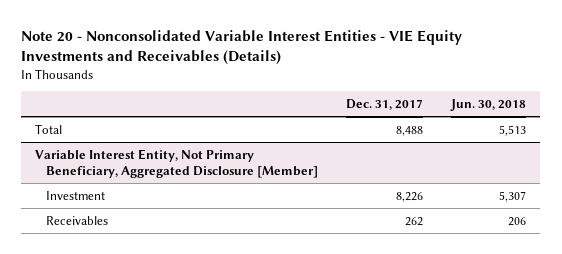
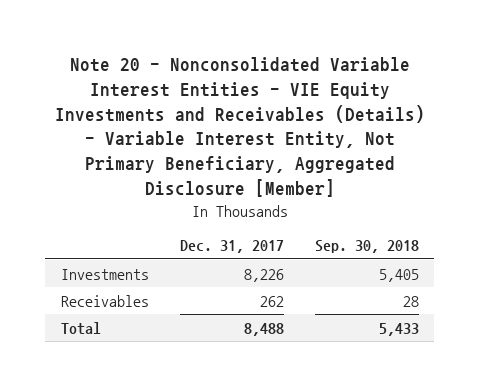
- Note 20 - Nonconsolidated Variable Interest Entities - VIE Equity Investments and Receivables (Details)
+ Note 20 - Nonconsolidated Variable Interest Entities - VIE Equity Investments and Receivables (Details) - Variable Interest Entity, Not Primary Beneficiary, Aggregated Disclosure [Member]
- | Dec. 31, 2017 | Jun. 30, 2018
+ | Dec. 31, 2017 | Sep. 30, 2018
- Variable Interest Entity, Not Primary Beneficiary, Aggregated Disclosure [Member]
- Investment | 8,226 | 5,307
+ Investments | 8,226 | 5,405
moved down: Total | 8,488 | 5,433

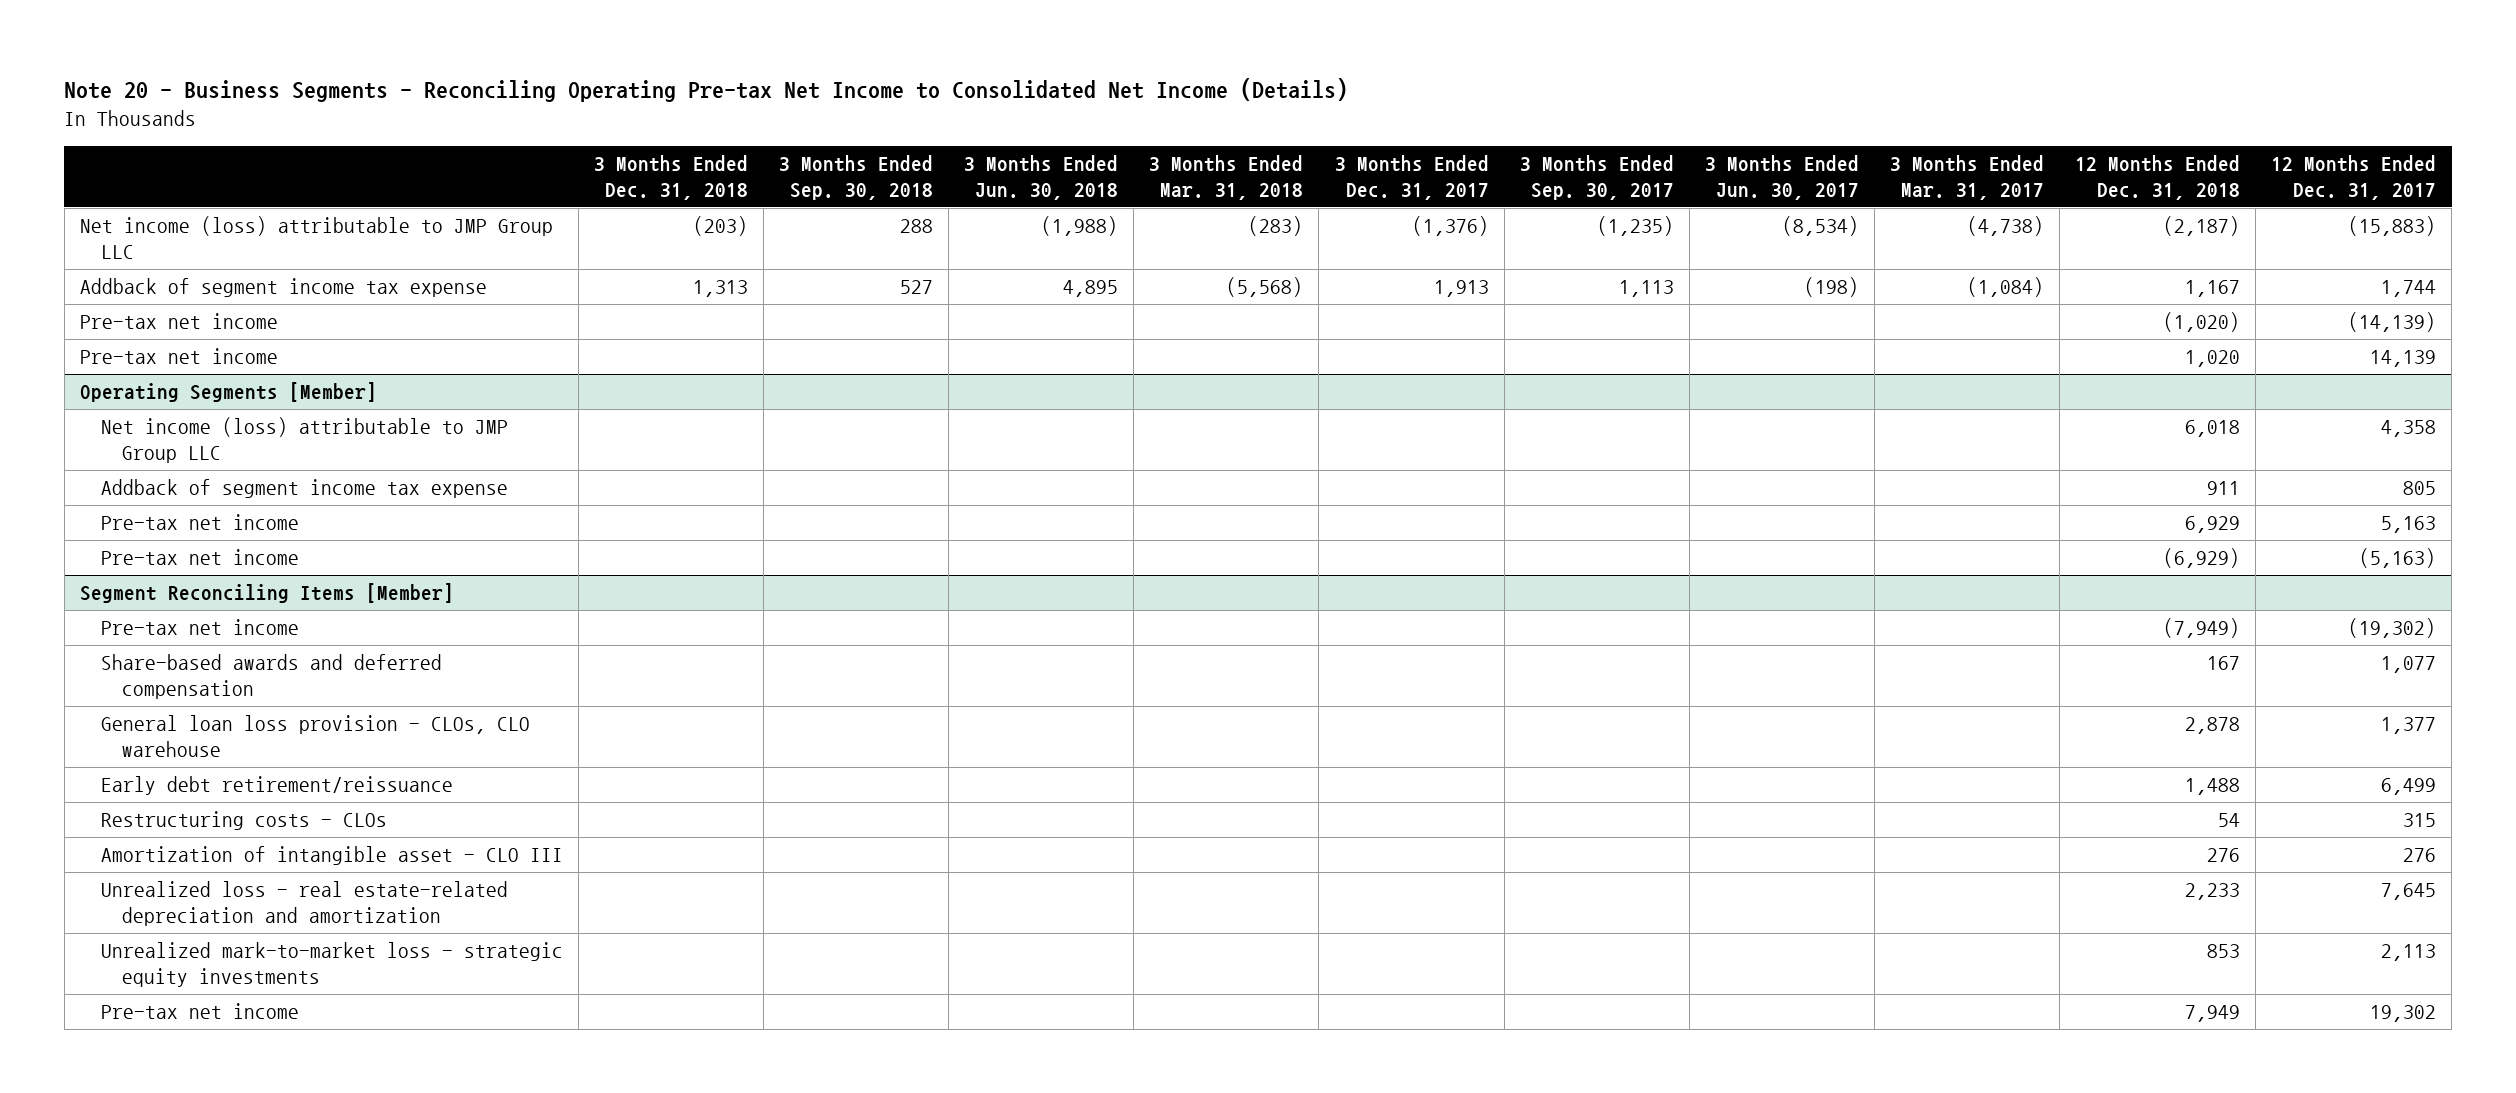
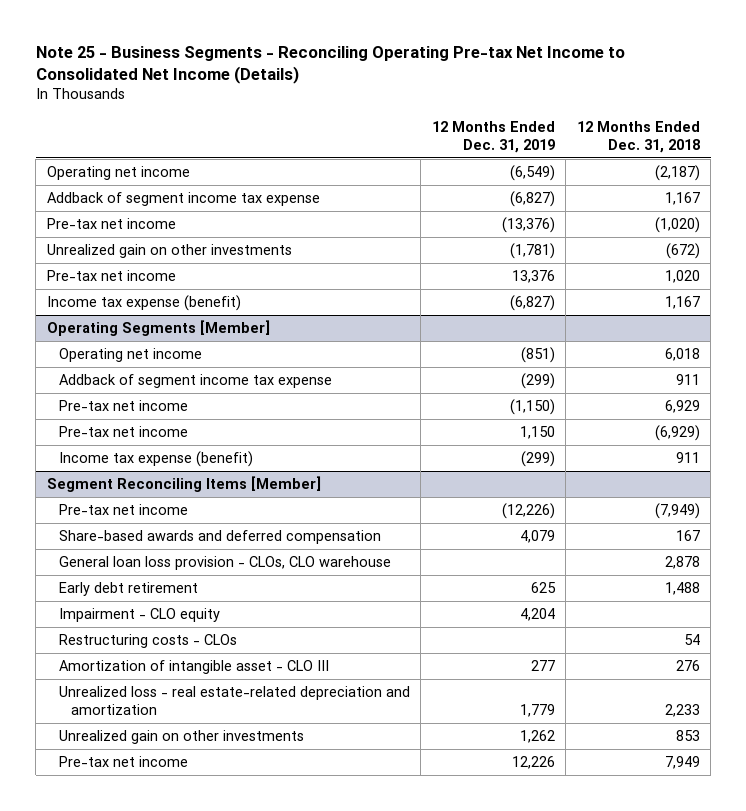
- Note 20 - Business Segments - Reconciling Operating Pre-tax Net Income to Consolidated Net Income (Details)
+ Note 25 - Business Segments - Reconciling Operating Pre-tax Net Income to Consolidated Net Income (Details)
- | 3 Months Ended Dec. 31, 2018 | 3 Months Ended Sep. 30, 2018 | 3 Months Ended Jun. 30, 2018 | 3 Months Ended Mar. 31, 2018 | 3 Months Ended Dec. 31, 2017 | 3 Months Ended Sep. 30, 2017 | 3 Months Ended Jun. 30, 2017 | 3 Months Ended Mar. 31, 2017 | 12 Months Ended Dec. 31, 2018 | 12 Months Ended Dec. 31, 2017
+ | 12 Months Ended Dec. 31, 2019 | 12 Months Ended Dec. 31, 2018
- Net income (loss) attributable to JMP Group LLC | (203) | 288 | (1,988) | (283) | (1,376) | (1,235) | (8,534) | (4,738) | (2,187) | (15,883)
+ Operating net income | (6,549) | (2,187)
+ Unrealized gain on other investments | (1,781) | (672)
+ Income tax expense (benefit) | (6,827) | 1,167
@ Operating Segments [Member]
- Net income (loss) attributable to JMP Group LLC | | | | | | | | | 6,018 | 4,358
+ Operating net income | (851) | 6,018
+ Income tax expense (benefit) | (299) | 911
@ Segment Reconciling Items [Member]
- Early debt retirement/reissuance | | | | | | | | | 1,488 | 6,499
+ Early debt retirement | 625 | 1,488
+ Impairment - CLO equity | 4,204 |
- Unrealized mark-to-market loss - strategic equity investments | | | | | | | | | 853 | 2,113
+ Unrealized gain on other investments | 1,262 | 853

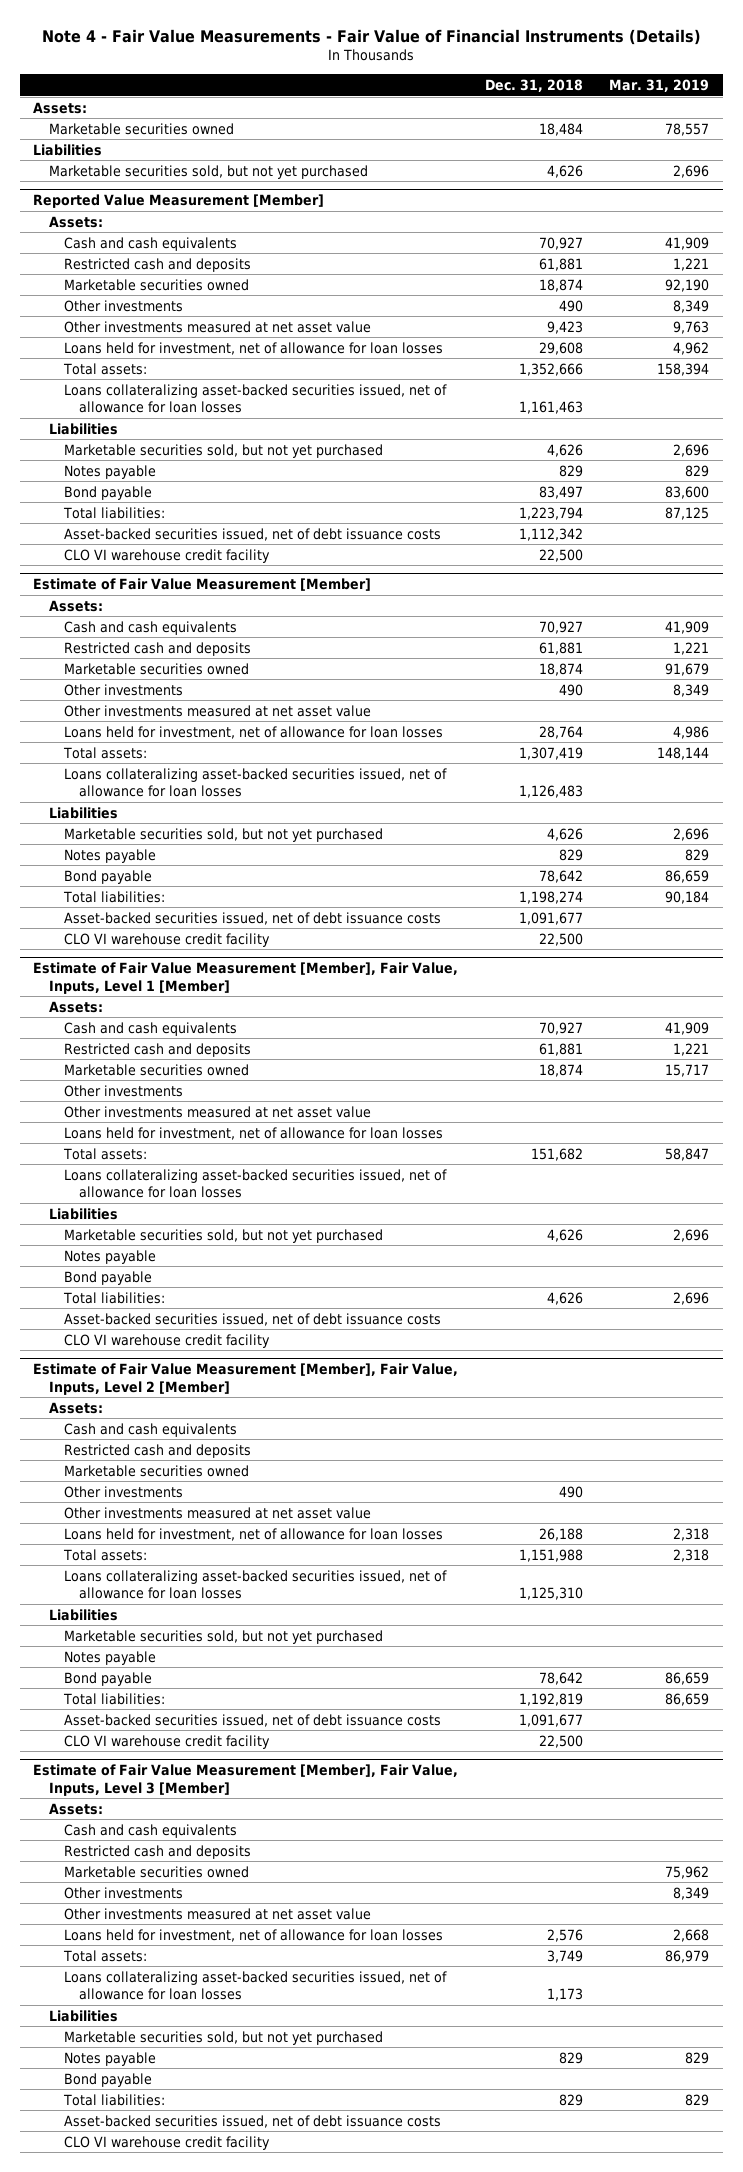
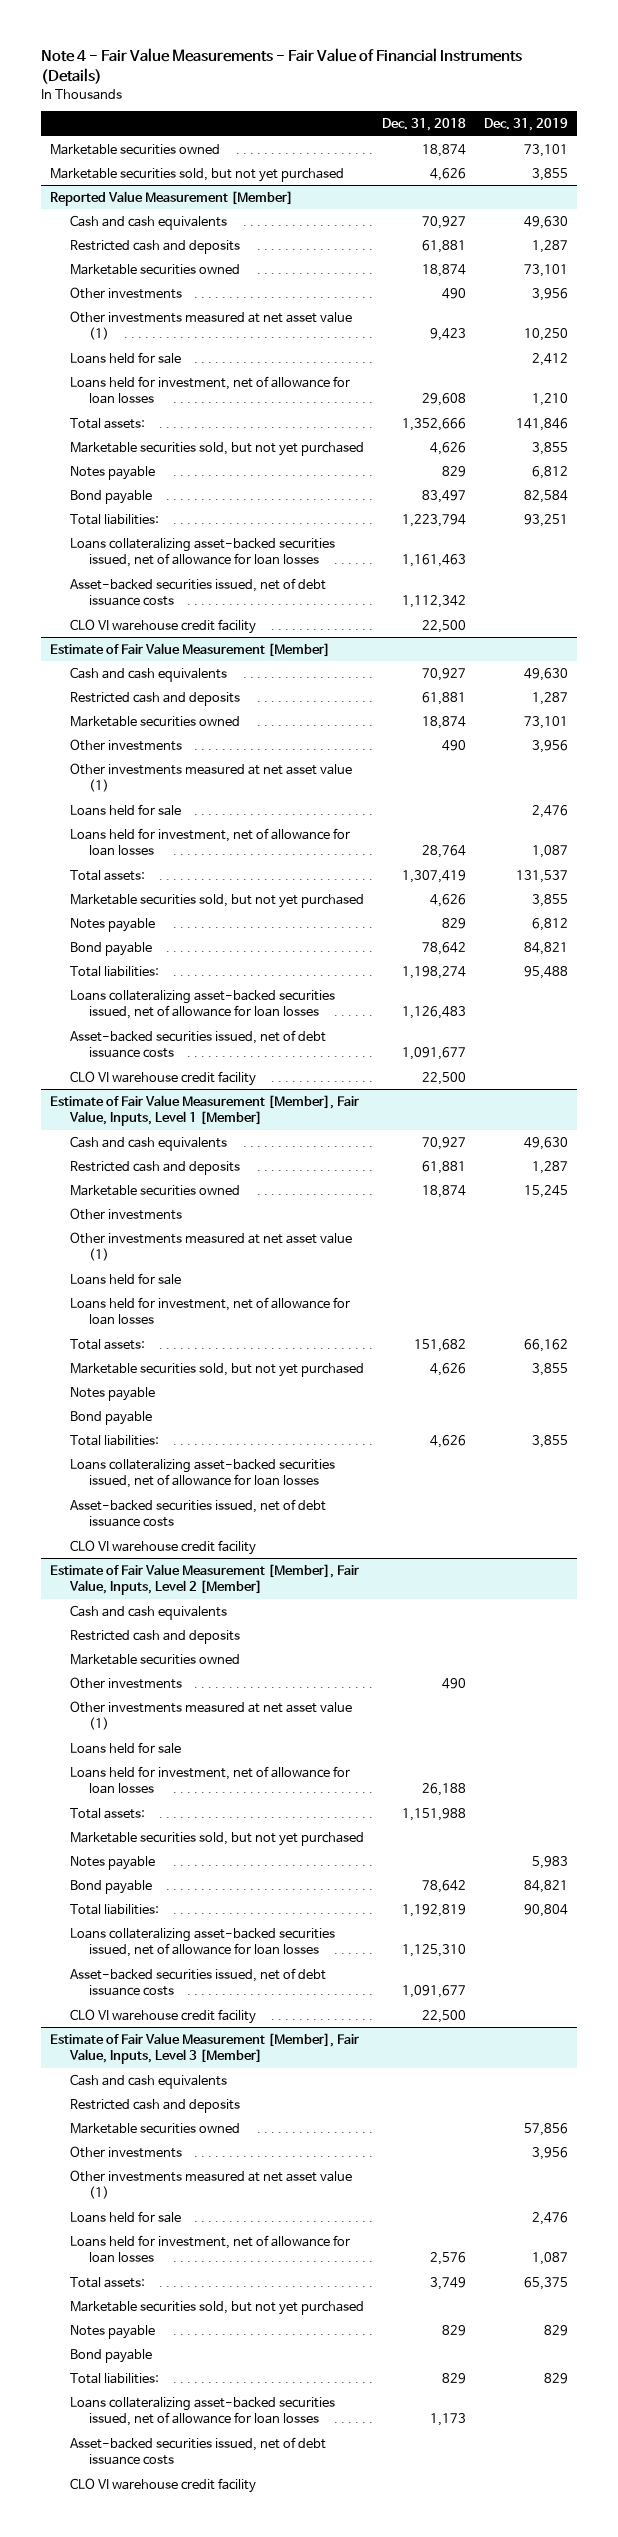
- | Dec. 31, 2018 | Mar. 31, 2019
+ | Dec. 31, 2018 | Dec. 31, 2019
- Assets:
- Marketable securities owned | 18,484 | 78,557
- Liabilities
+ Marketable securities owned | 18,874 | 73,101
@ Reported Value Measurement [Member]
- Assets:
- Other investments measured at net asset value | 9,423 | 9,763
+ Other investments measured at net asset value (1) | 9,423 | 10,250
+ Loans held for sale | | 2,412
- Liabilities
moved down: Loans collateralizing asset-backed securities issued, net of allowance for loan losses | 1,161,463 |
@ Estimate of Fair Value Measurement [Member]
- Assets:
- Other investments measured at net asset value
+ Other investments measured at net asset value (1)
+ Loans held for sale | | 2,476
- Liabilities
moved down: Loans collateralizing asset-backed securities issued, net of allowance for loan losses | 1,126,483 |
@ Estimate of Fair Value Measurement [Member], Fair Value, Inputs, Level 1 [Member]
- Assets:
- Other investments measured at net asset value
+ Other investments measured at net asset value (1)
+ Loans held for sale
- Liabilities
moved down: Loans collateralizing asset-backed securities issued, net of allowance for loan losses
@ Estimate of Fair Value Measurement [Member], Fair Value, Inputs, Level 2 [Member]
- Assets:
- Other investments measured at net asset value
+ Other investments measured at net asset value (1)
+ Loans held for sale
- Liabilities
moved down: Loans collateralizing asset-backed securities issued, net of allowance for loan losses | 1,125,310 |
@ Estimate of Fair Value Measurement [Member], Fair Value, Inputs, Level 3 [Member]
- Assets:
- Other investments measured at net asset value
+ Other investments measured at net asset value (1)
+ Loans held for sale | | 2,476
- Liabilities
moved down: Loans collateralizing asset-backed securities issued, net of allowance for loan losses | 1,173 |

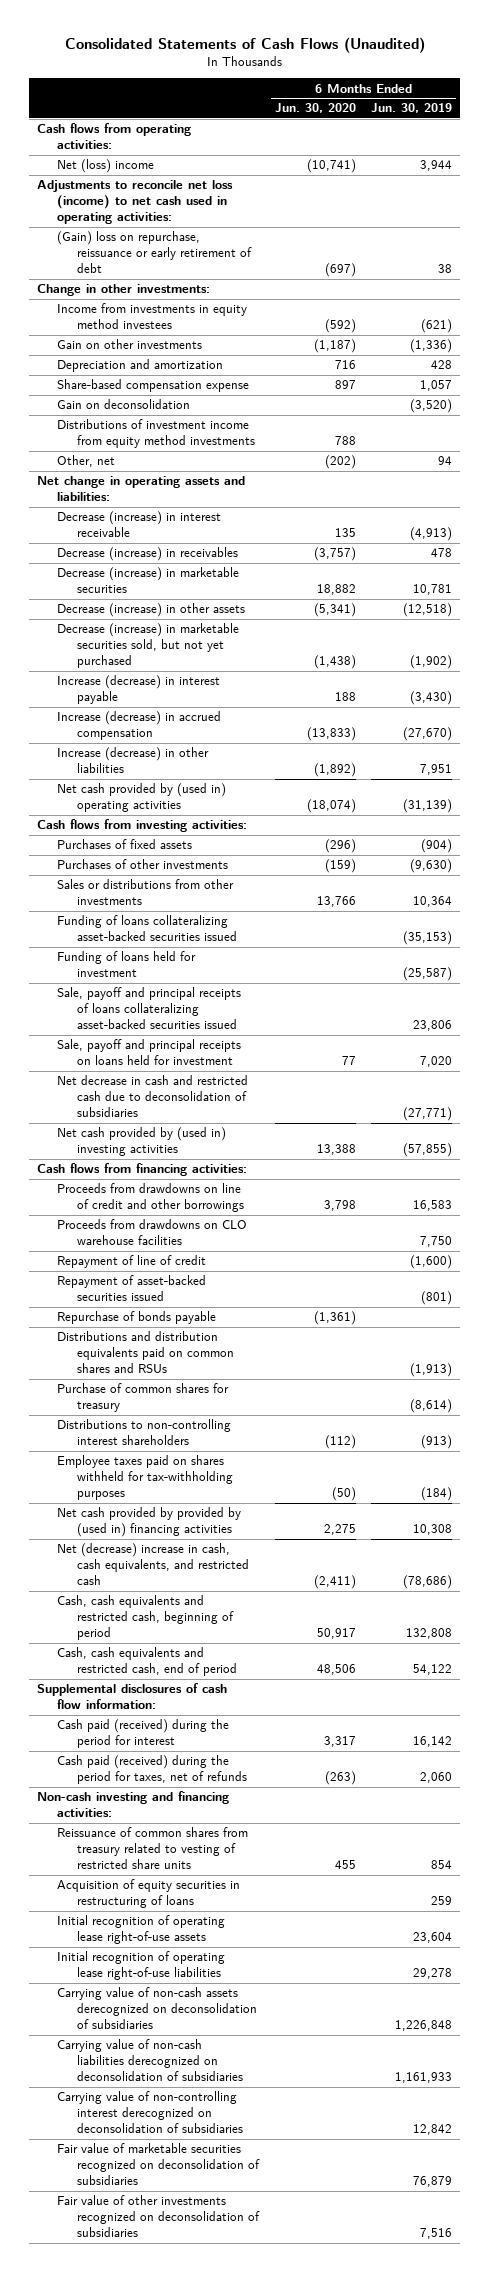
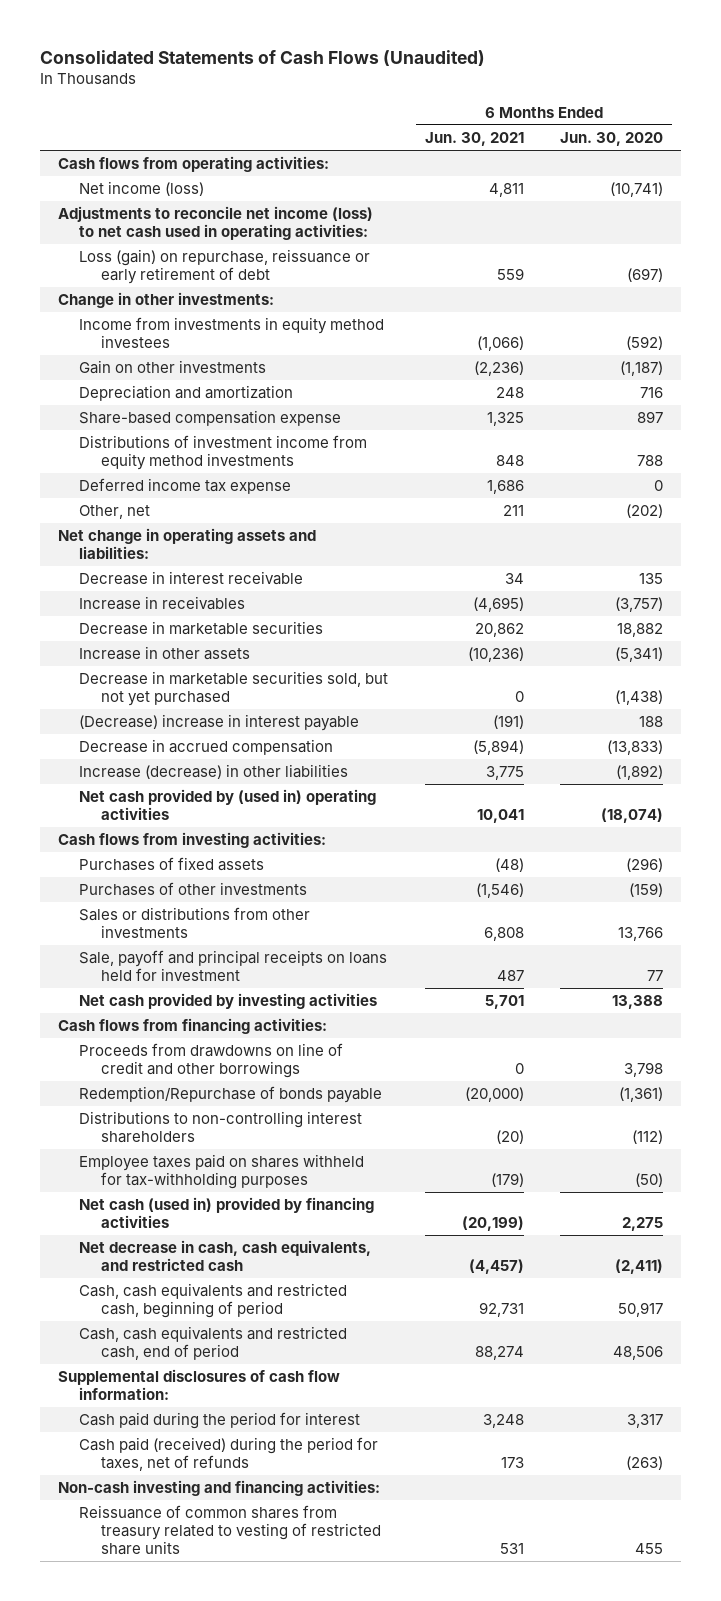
- | 6 Months Ended Jun. 30, 2020 | 6 Months Ended Jun. 30, 2019
+ | 6 Months Ended Jun. 30, 2021 | 6 Months Ended Jun. 30, 2020
- Net (loss) income | (10,741) | 3,944
- Adjustments to reconcile net loss (income) to net cash used in operating activities:
- (Gain) loss on repurchase, reissuance or early retirement of debt | (697) | 38
+ Net income (loss) | 4,811 | (10,741)
+ Adjustments to reconcile net income (loss) to net cash used in operating activities:
+ Loss (gain) on repurchase, reissuance or early retirement of debt | 559 | (697)
- Gain on deconsolidation | | (3,520)
+ Deferred income tax expense | 1,686 | 0
- Decrease (increase) in interest receivable | 135 | (4,913)
- Decrease (increase) in receivables | (3,757) | 478
- Decrease (increase) in marketable securities | 18,882 | 10,781
- Decrease (increase) in other assets | (5,341) | (12,518)
- Decrease (increase) in marketable securities sold, but not yet purchased | (1,438) | (1,902)
- Increase (decrease) in interest payable | 188 | (3,430)
- Increase (decrease) in accrued compensation | (13,833) | (27,670)
+ Decrease in interest receivable | 34 | 135
+ Increase in receivables | (4,695) | (3,757)
+ Decrease in marketable securities | 20,862 | 18,882
+ Increase in other assets | (10,236) | (5,341)
+ Decrease in marketable securities sold, but not yet purchased | 0 | (1,438)
+ (Decrease) increase in interest payable | (191) | 188
+ Decrease in accrued compensation | (5,894) | (13,833)
- Funding of loans collateralizing asset-backed securities issued | | (35,153)
- Funding of loans held for investment | | (25,587)
- Sale, payoff and principal receipts of loans collateralizing asset-backed securities issued | | 23,806
- Net decrease in cash and restricted cash due to deconsolidation of subsidiaries | | (27,771)
- Net cash provided by (used in) investing activities | 13,388 | (57,855)
+ Net cash provided by investing activities | 5,701 | 13,388
- Proceeds from drawdowns on CLO warehouse facilities | | 7,750
- Repayment of line of credit | | (1,600)
- Repayment of asset-backed securities issued | | (801)
- Repurchase of bonds payable | (1,361) |
- Distributions and distribution equivalents paid on common shares and RSUs | | (1,913)
- Purchase of common shares for treasury | | (8,614)
+ Redemption/Repurchase of bonds payable | (20,000) | (1,361)
- Net cash provided by provided by (used in) financing activities | 2,275 | 10,308
- Net (decrease) increase in cash, cash equivalents, and restricted cash | (2,411) | (78,686)
+ Net cash (used in) provided by financing activities | (20,199) | 2,275
+ Net decrease in cash, cash equivalents, and restricted cash | (4,457) | (2,411)
- Cash paid (received) during the period for interest | 3,317 | 16,142
+ Cash paid during the period for interest | 3,248 | 3,317
- Acquisition of equity securities in restructuring of loans | | 259
- Initial recognition of operating lease right-of-use assets | | 23,604
- Initial recognition of operating lease right-of-use liabilities | | 29,278
- Carrying value of non-cash assets derecognized on deconsolidation of subsidiaries | | 1,226,848
- Carrying value of non-cash liabilities derecognized on deconsolidation of subsidiaries | | 1,161,933
- Carrying value of non-controlling interest derecognized on deconsolidation of subsidiaries | | 12,842
- Fair value of marketable securities recognized on deconsolidation of subsidiaries | | 76,879
- Fair value of other investments recognized on deconsolidation of subsidiaries | | 7,516

